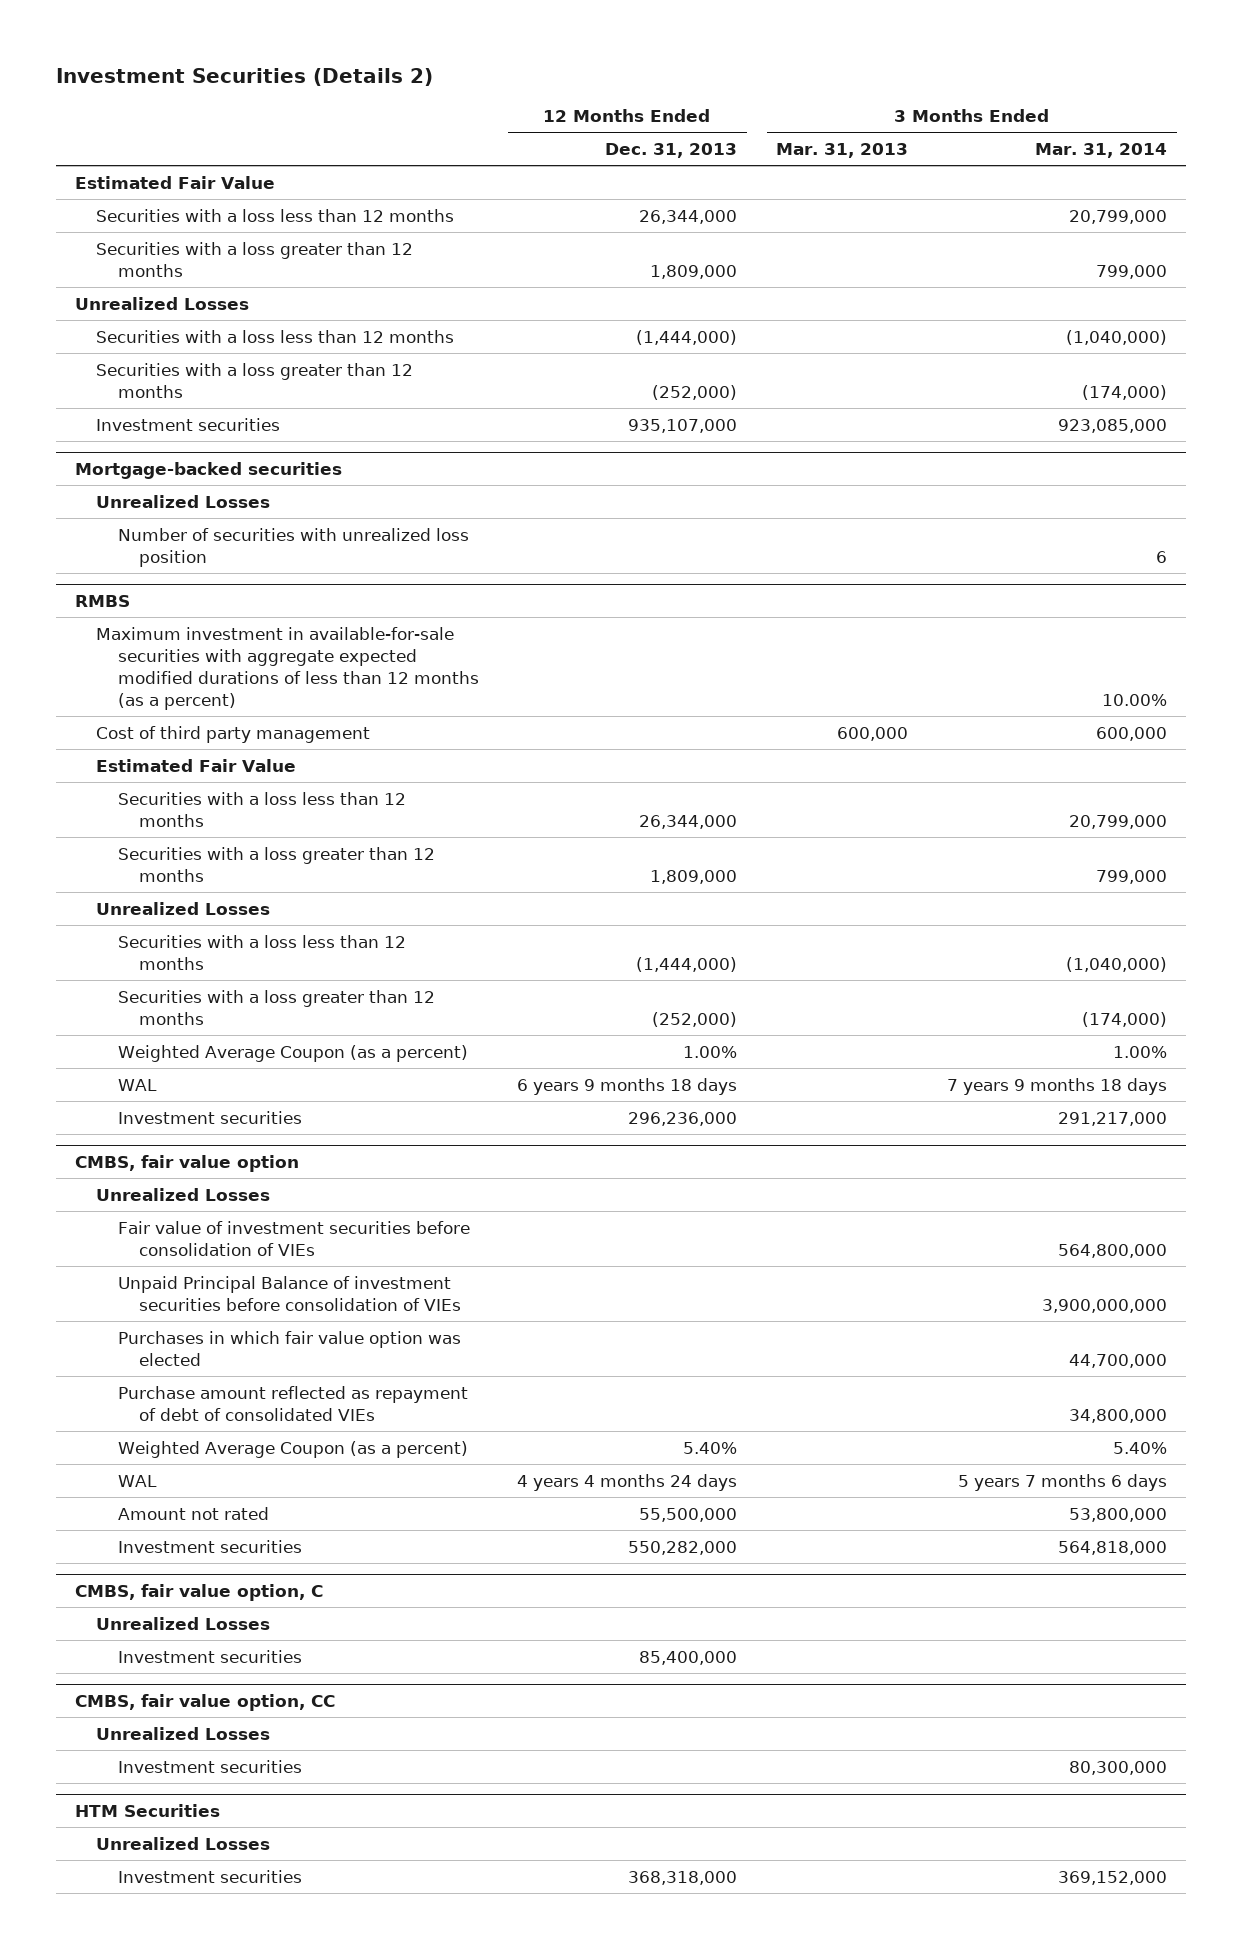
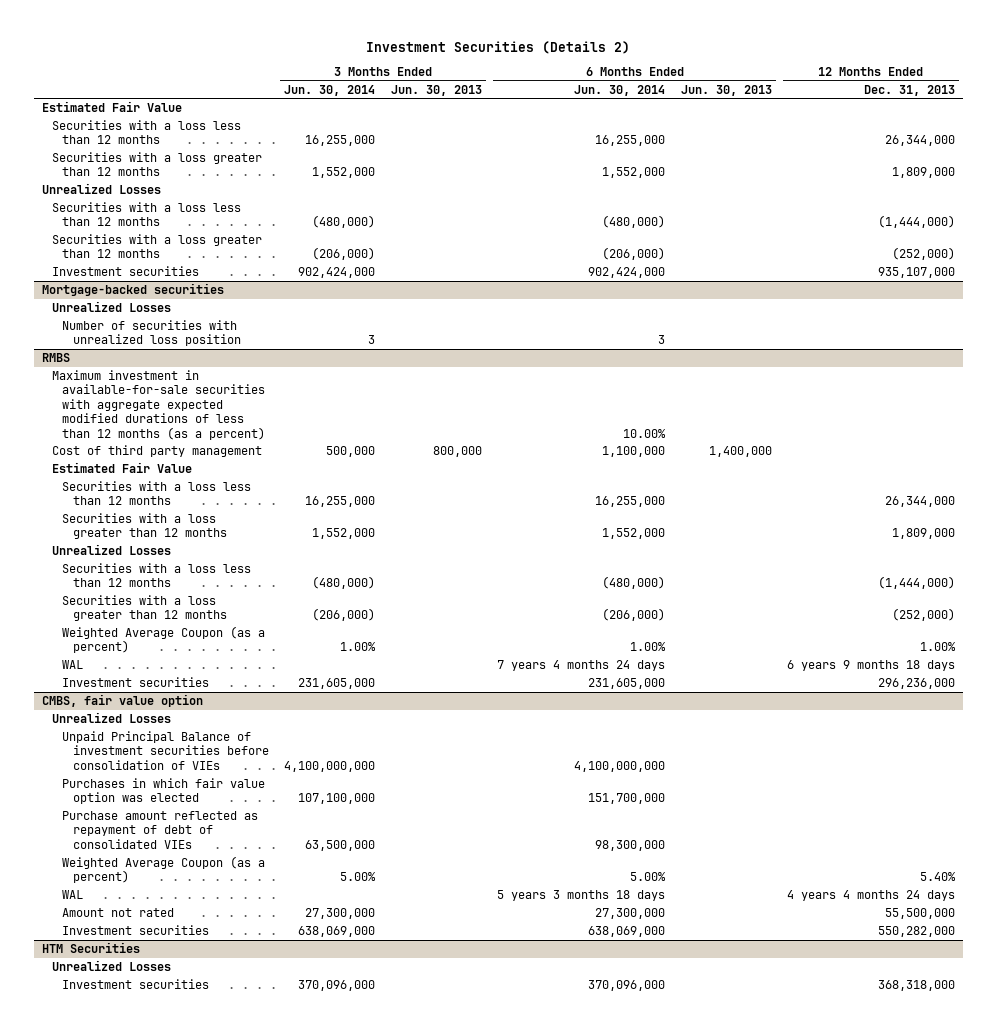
- | 12 Months Ended Dec. 31, 2013 | 3 Months Ended Mar. 31, 2013 | 3 Months Ended Mar. 31, 2014
+ | 3 Months Ended Jun. 30, 2014 | 3 Months Ended Jun. 30, 2013 | 6 Months Ended Jun. 30, 2014 | 6 Months Ended Jun. 30, 2013 | 12 Months Ended Dec. 31, 2013
@ CMBS, fair value option
- Fair value of investment securities before consolidation of VIEs | | | 564,800,000
- CMBS, fair value option, C
- Unrealized Losses
- Investment securities | 85,400,000 | |
- CMBS, fair value option, CC
- Unrealized Losses
- Investment securities | | | 80,300,000

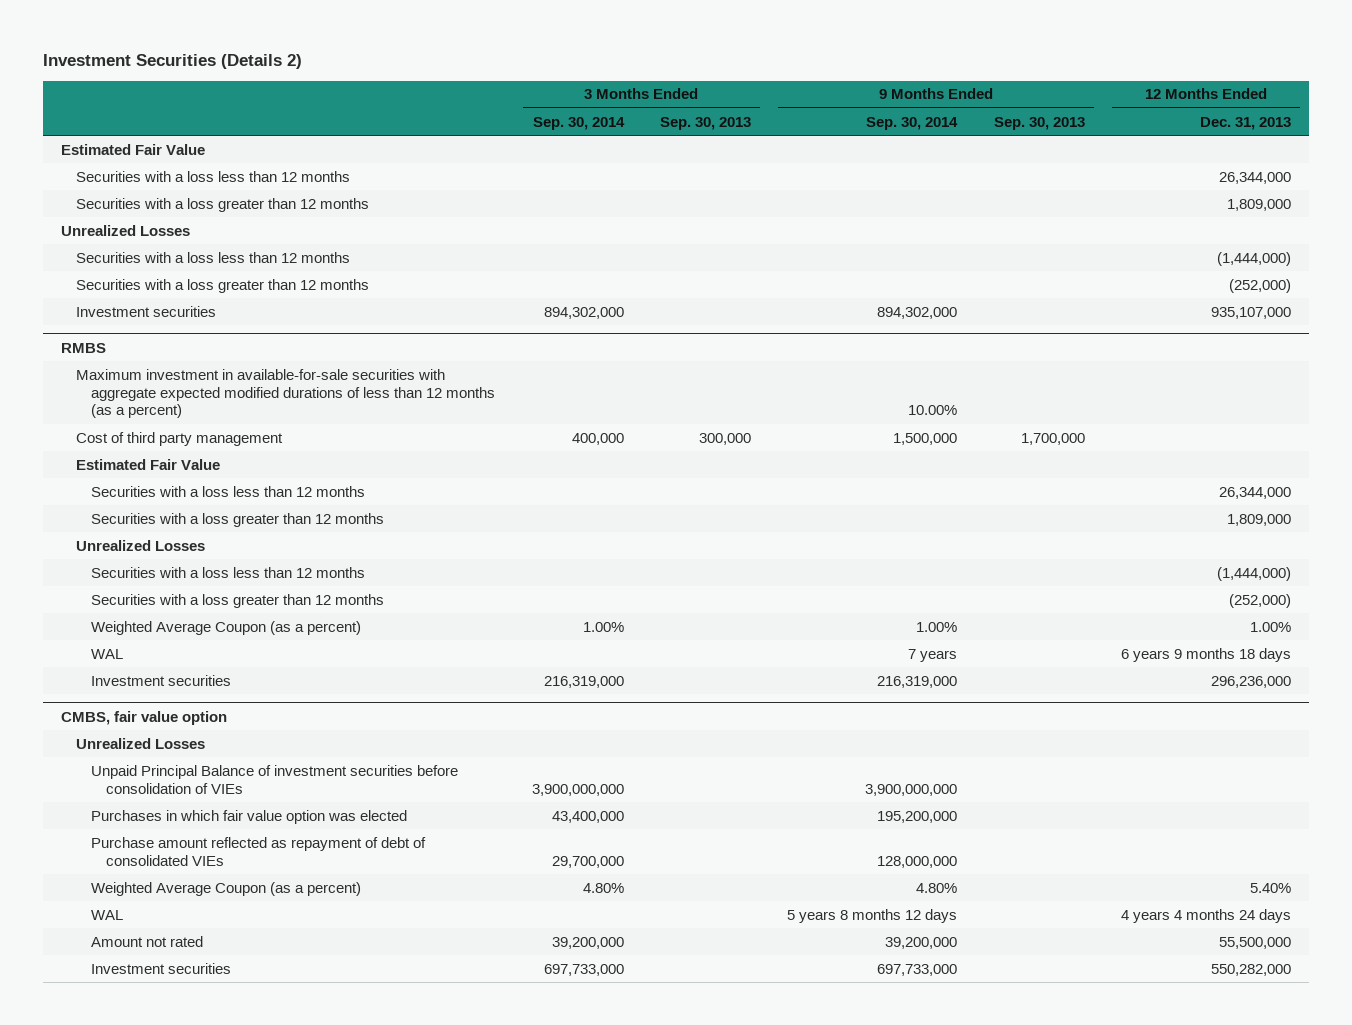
- | 3 Months Ended Jun. 30, 2014 | 3 Months Ended Jun. 30, 2013 | 6 Months Ended Jun. 30, 2014 | 6 Months Ended Jun. 30, 2013 | 12 Months Ended Dec. 31, 2013
+ | 3 Months Ended Sep. 30, 2014 | 3 Months Ended Sep. 30, 2013 | 9 Months Ended Sep. 30, 2014 | 9 Months Ended Sep. 30, 2013 | 12 Months Ended Dec. 31, 2013
- Mortgage-backed securities
- Unrealized Losses
- Number of securities with unrealized loss position | 3 | | 3 | |
- HTM Securities
- Unrealized Losses
- Investment securities | 370,096,000 | | 370,096,000 | | 368,318,000

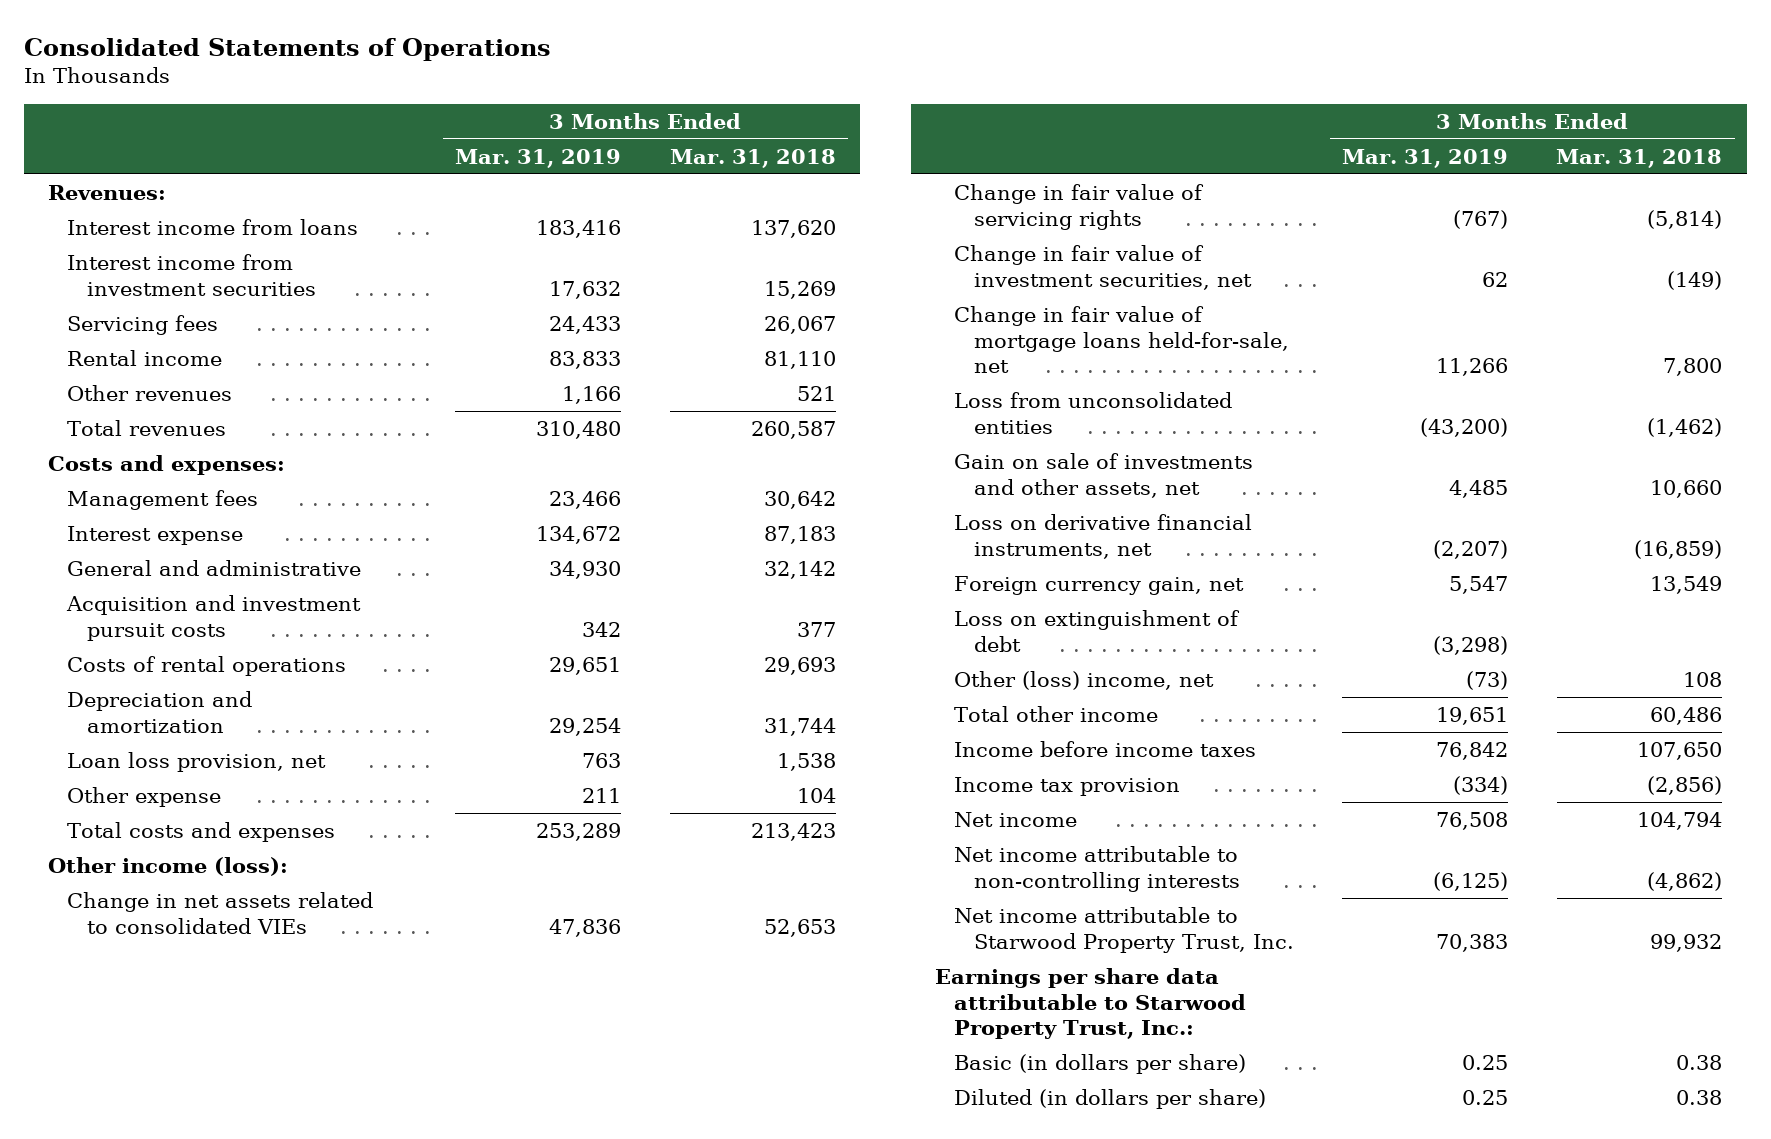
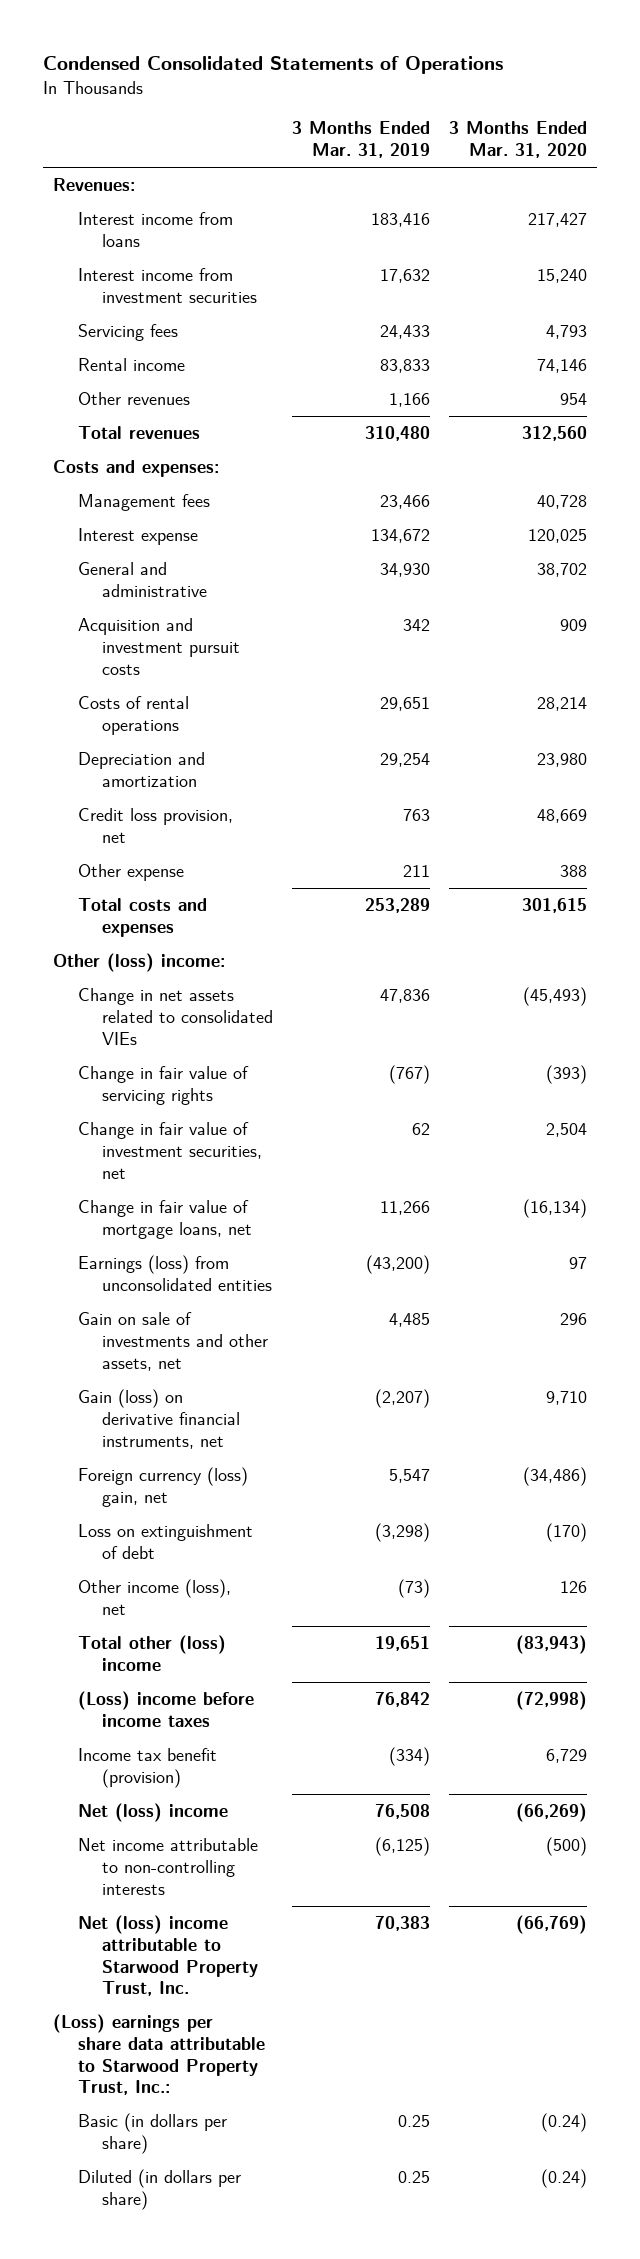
- Consolidated Statements of Operations
+ Condensed Consolidated Statements of Operations
- | 3 Months Ended Mar. 31, 2019 | 3 Months Ended Mar. 31, 2018
+ | 3 Months Ended Mar. 31, 2019 | 3 Months Ended Mar. 31, 2020
- Loan loss provision, net | 763 | 1,538
+ Credit loss provision, net | 763 | 48,669
- Other income (loss):
+ Other (loss) income:
- Change in fair value of mortgage loans held-for-sale, net | 11,266 | 7,800
- Loss from unconsolidated entities | (43,200) | (1,462)
+ Change in fair value of mortgage loans, net | 11,266 | (16,134)
+ Earnings (loss) from unconsolidated entities | (43,200) | 97
- Loss on derivative financial instruments, net | (2,207) | (16,859)
- Foreign currency gain, net | 5,547 | 13,549
+ Gain (loss) on derivative financial instruments, net | (2,207) | 9,710
+ Foreign currency (loss) gain, net | 5,547 | (34,486)
- Other (loss) income, net | (73) | 108
- Total other income | 19,651 | 60,486
- Income before income taxes | 76,842 | 107,650
- Income tax provision | (334) | (2,856)
- Net income | 76,508 | 104,794
+ Other income (loss), net | (73) | 126
+ Total other (loss) income | 19,651 | (83,943)
+ (Loss) income before income taxes | 76,842 | (72,998)
+ Income tax benefit (provision) | (334) | 6,729
+ Net (loss) income | 76,508 | (66,269)
- Net income attributable to Starwood Property Trust, Inc. | 70,383 | 99,932
- Earnings per share data attributable to Starwood Property Trust, Inc.:
+ Net (loss) income attributable to Starwood Property Trust, Inc. | 70,383 | (66,769)
+ (Loss) earnings per share data attributable to Starwood Property Trust, Inc.:

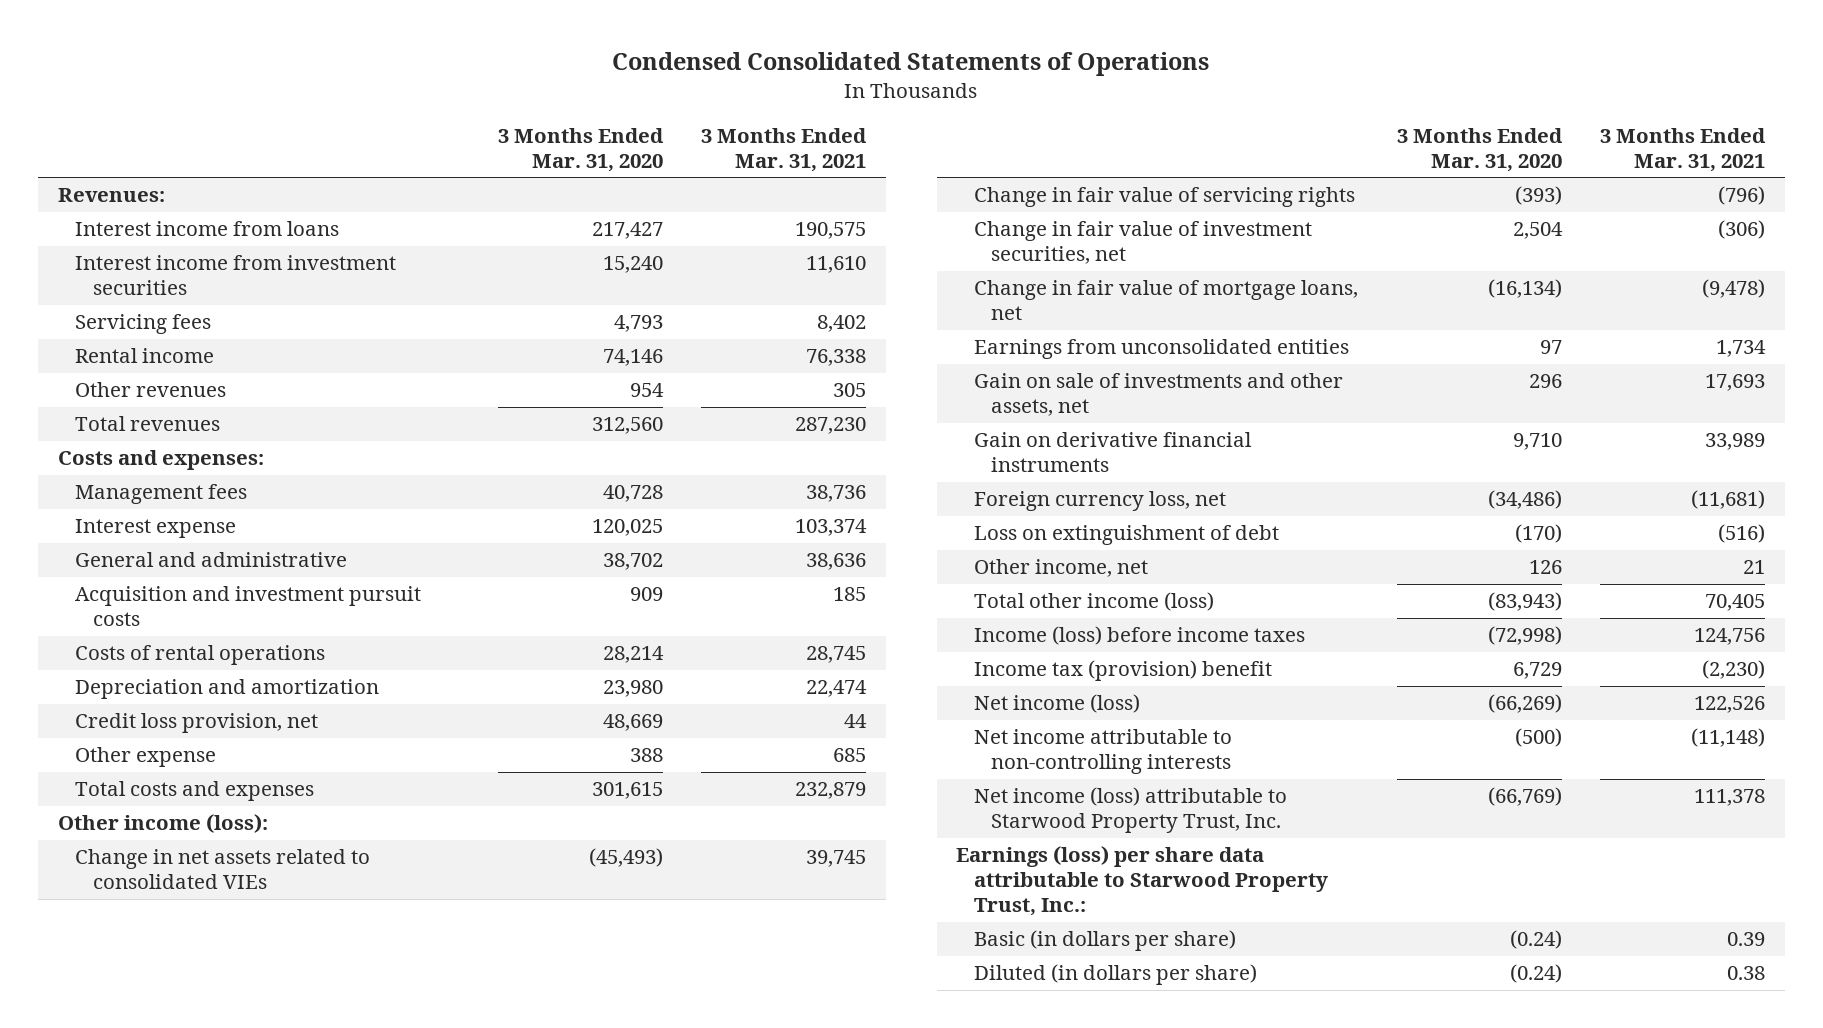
- | 3 Months Ended Mar. 31, 2019 | 3 Months Ended Mar. 31, 2020
+ | 3 Months Ended Mar. 31, 2020 | 3 Months Ended Mar. 31, 2021
- Other (loss) income:
+ Other income (loss):
- Earnings (loss) from unconsolidated entities | (43,200) | 97
+ Earnings from unconsolidated entities | 97 | 1,734
- Gain (loss) on derivative financial instruments, net | (2,207) | 9,710
- Foreign currency (loss) gain, net | 5,547 | (34,486)
+ Gain on derivative financial instruments | 9,710 | 33,989
+ Foreign currency loss, net | (34,486) | (11,681)
- Other income (loss), net | (73) | 126
- Total other (loss) income | 19,651 | (83,943)
- (Loss) income before income taxes | 76,842 | (72,998)
- Income tax benefit (provision) | (334) | 6,729
- Net (loss) income | 76,508 | (66,269)
+ Other income, net | 126 | 21
+ Total other income (loss) | (83,943) | 70,405
+ Income (loss) before income taxes | (72,998) | 124,756
+ Income tax (provision) benefit | 6,729 | (2,230)
+ Net income (loss) | (66,269) | 122,526
- Net (loss) income attributable to Starwood Property Trust, Inc. | 70,383 | (66,769)
- (Loss) earnings per share data attributable to Starwood Property Trust, Inc.:
+ Net income (loss) attributable to Starwood Property Trust, Inc. | (66,769) | 111,378
+ Earnings (loss) per share data attributable to Starwood Property Trust, Inc.:

